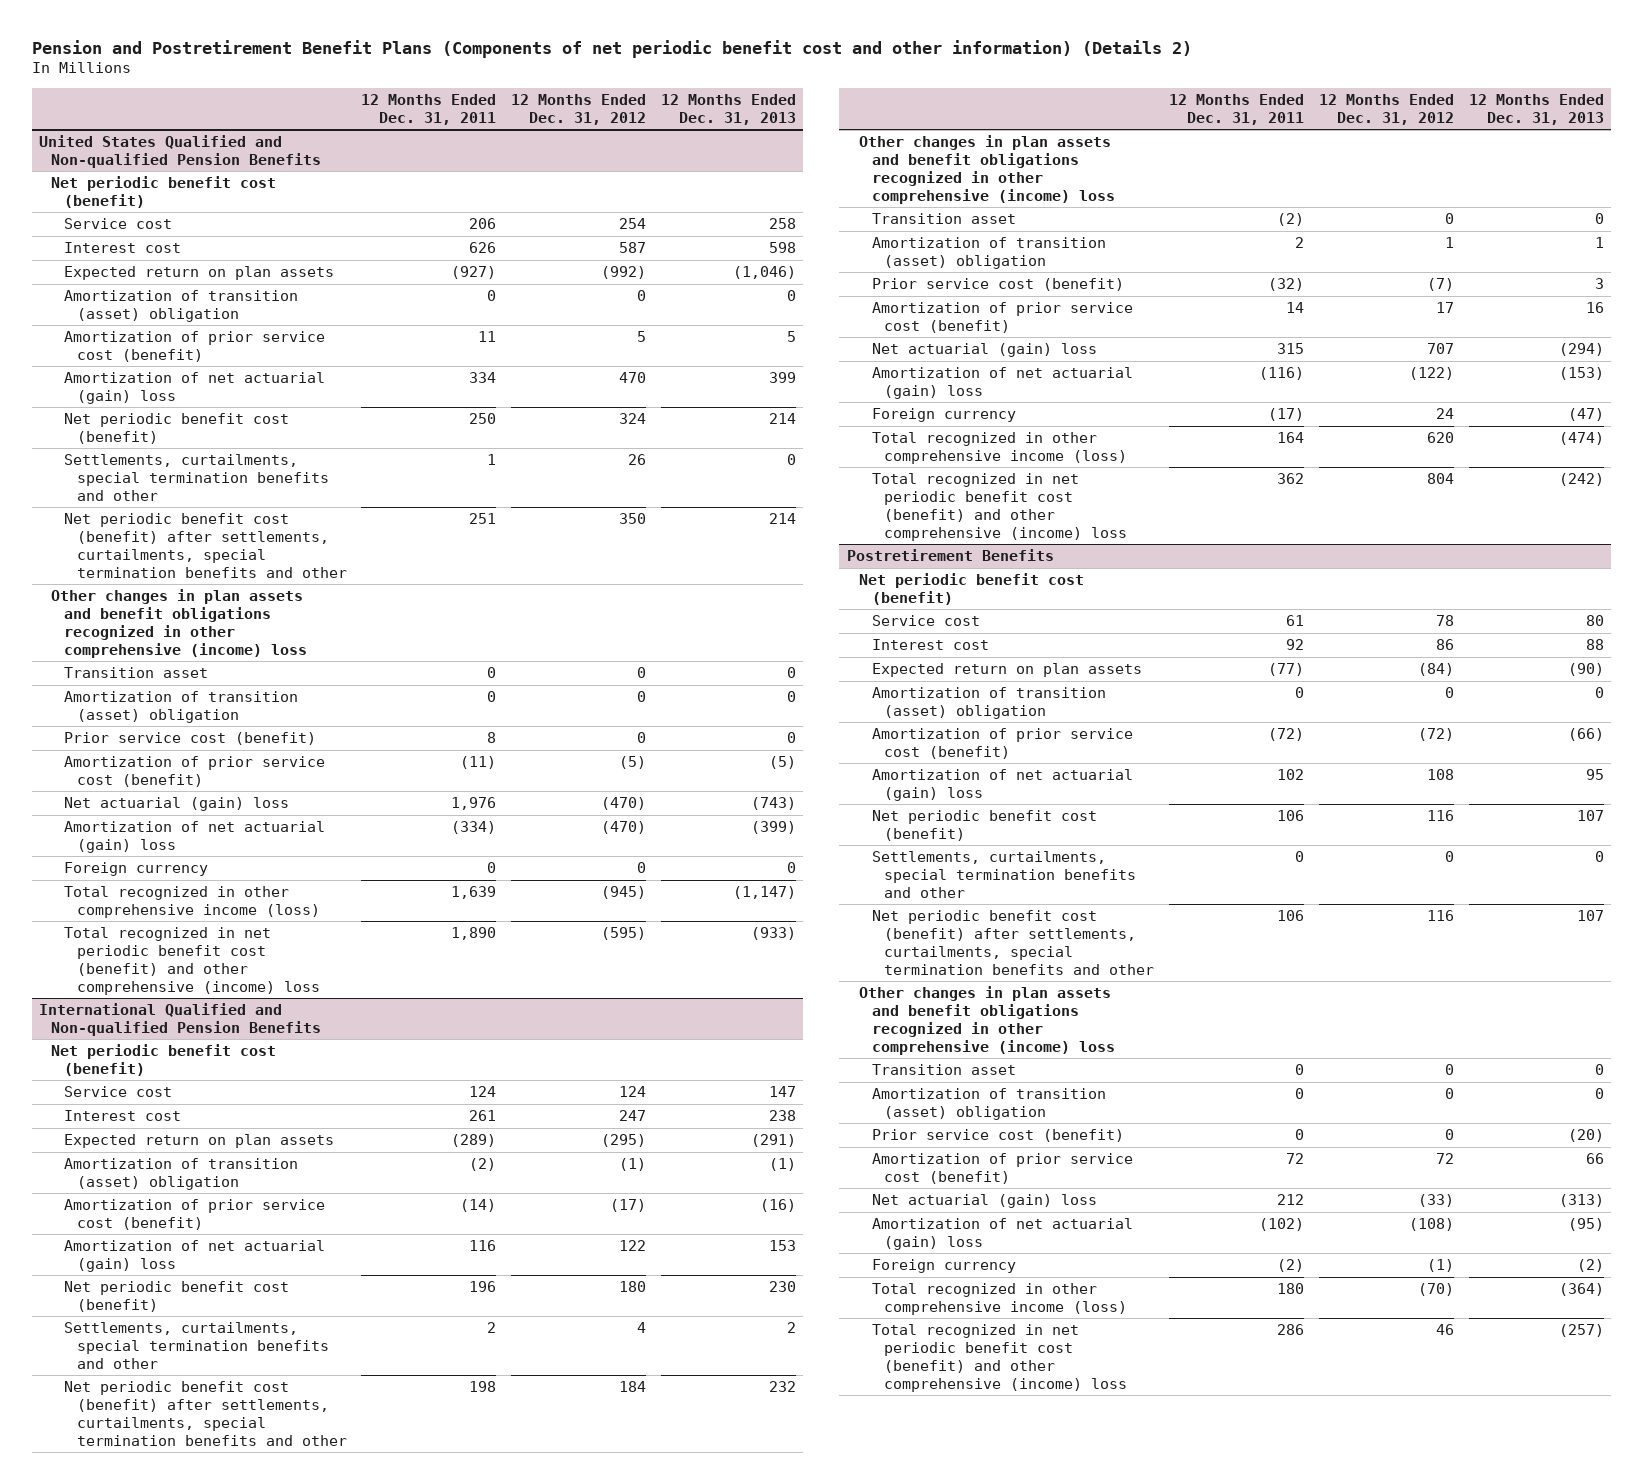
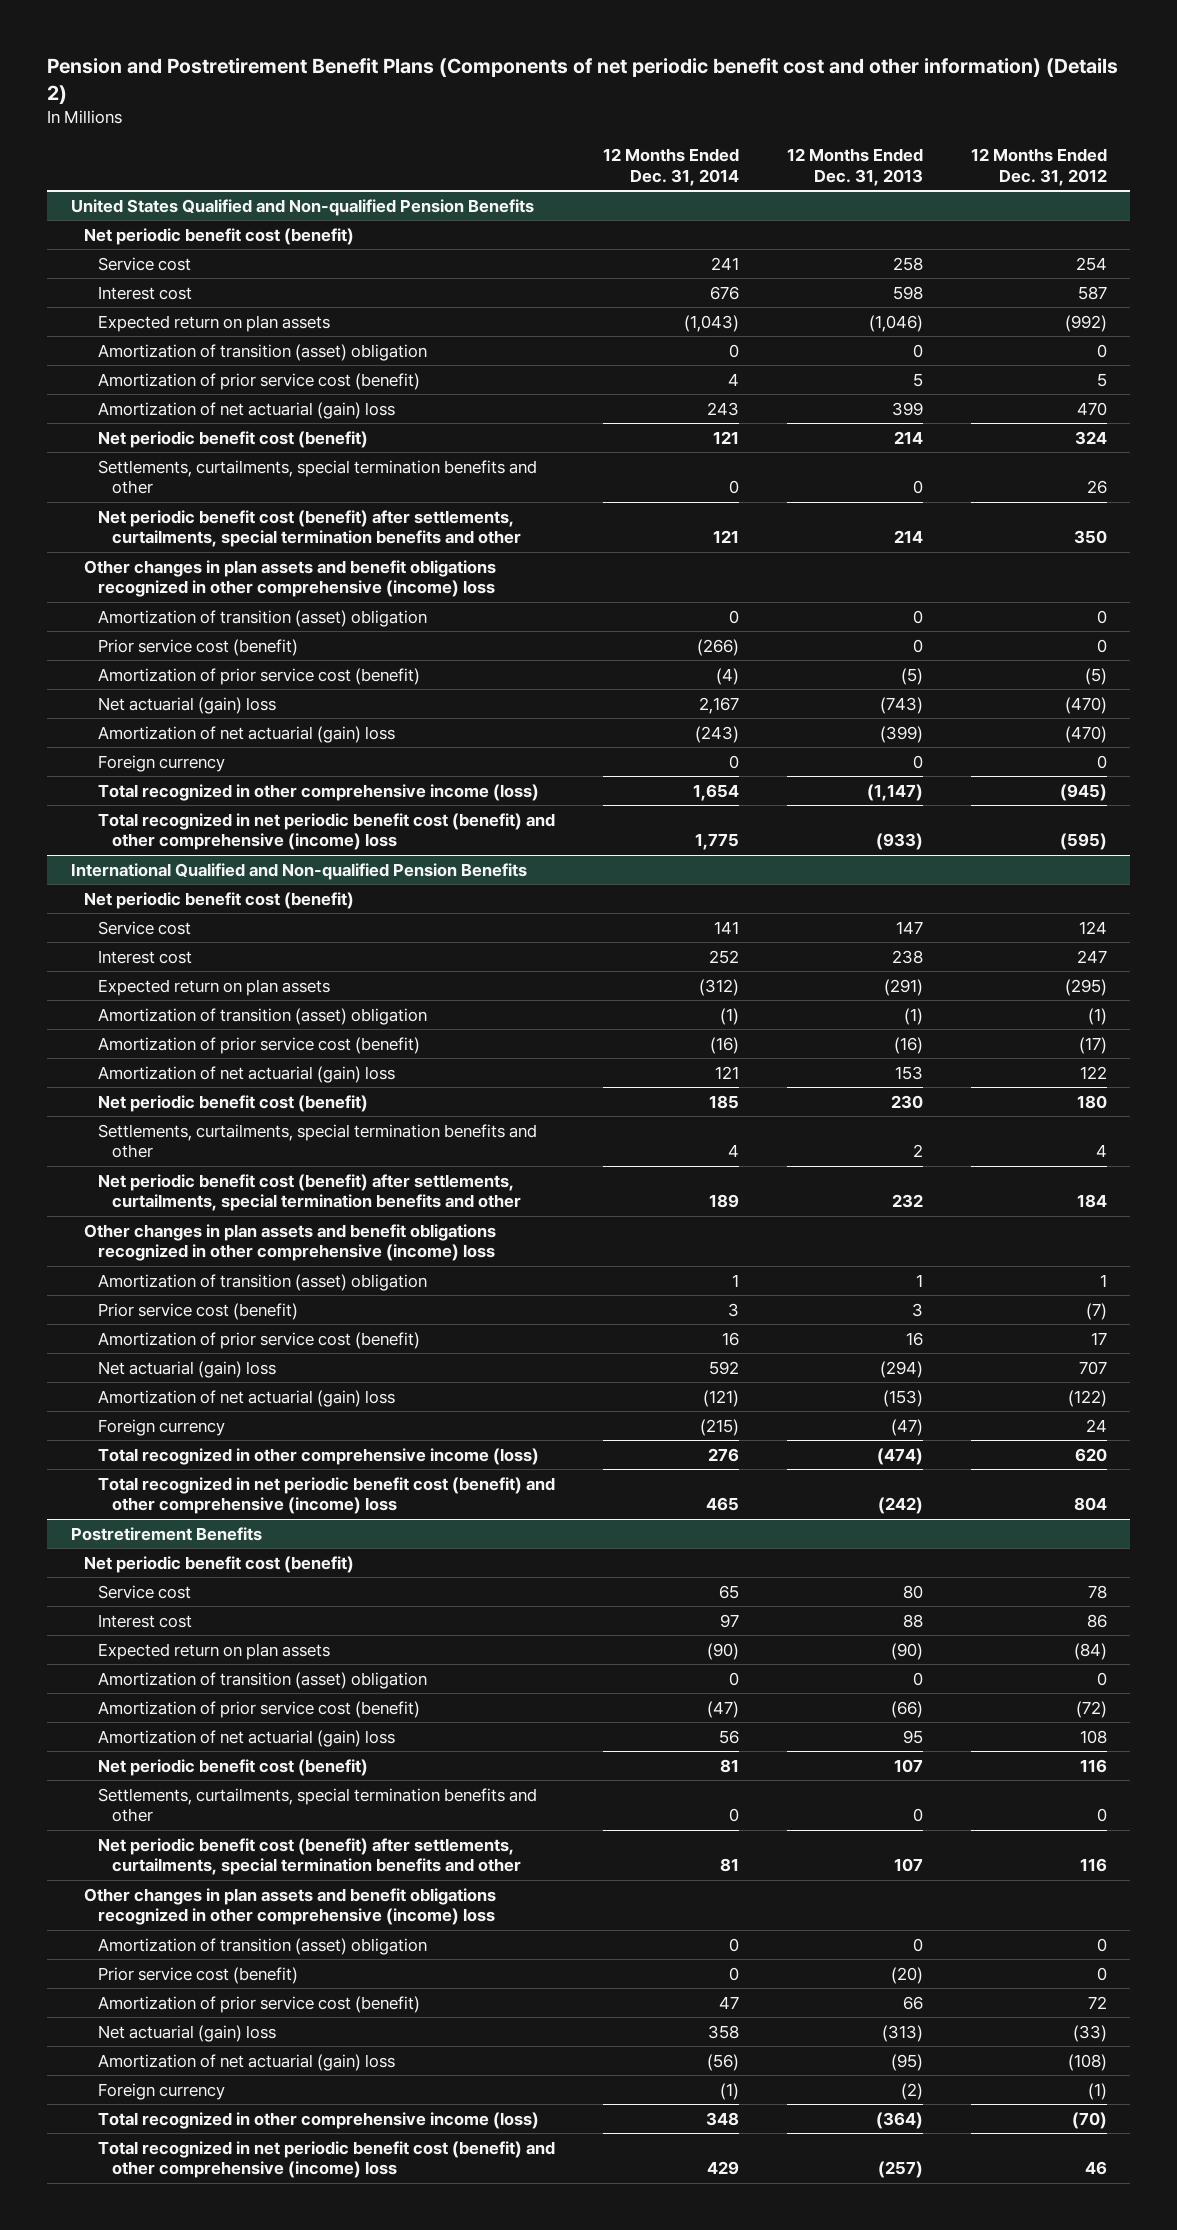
- | 12 Months Ended Dec. 31, 2011 | 12 Months Ended Dec. 31, 2012 | 12 Months Ended Dec. 31, 2013
+ | 12 Months Ended Dec. 31, 2014 | 12 Months Ended Dec. 31, 2013 | 12 Months Ended Dec. 31, 2012
@ United States Qualified and Non-qualified Pension Benefits
- Transition asset | 0 | 0 | 0
@ International Qualified and Non-qualified Pension Benefits
- Transition asset | (2) | 0 | 0
@ Postretirement Benefits
- Transition asset | 0 | 0 | 0

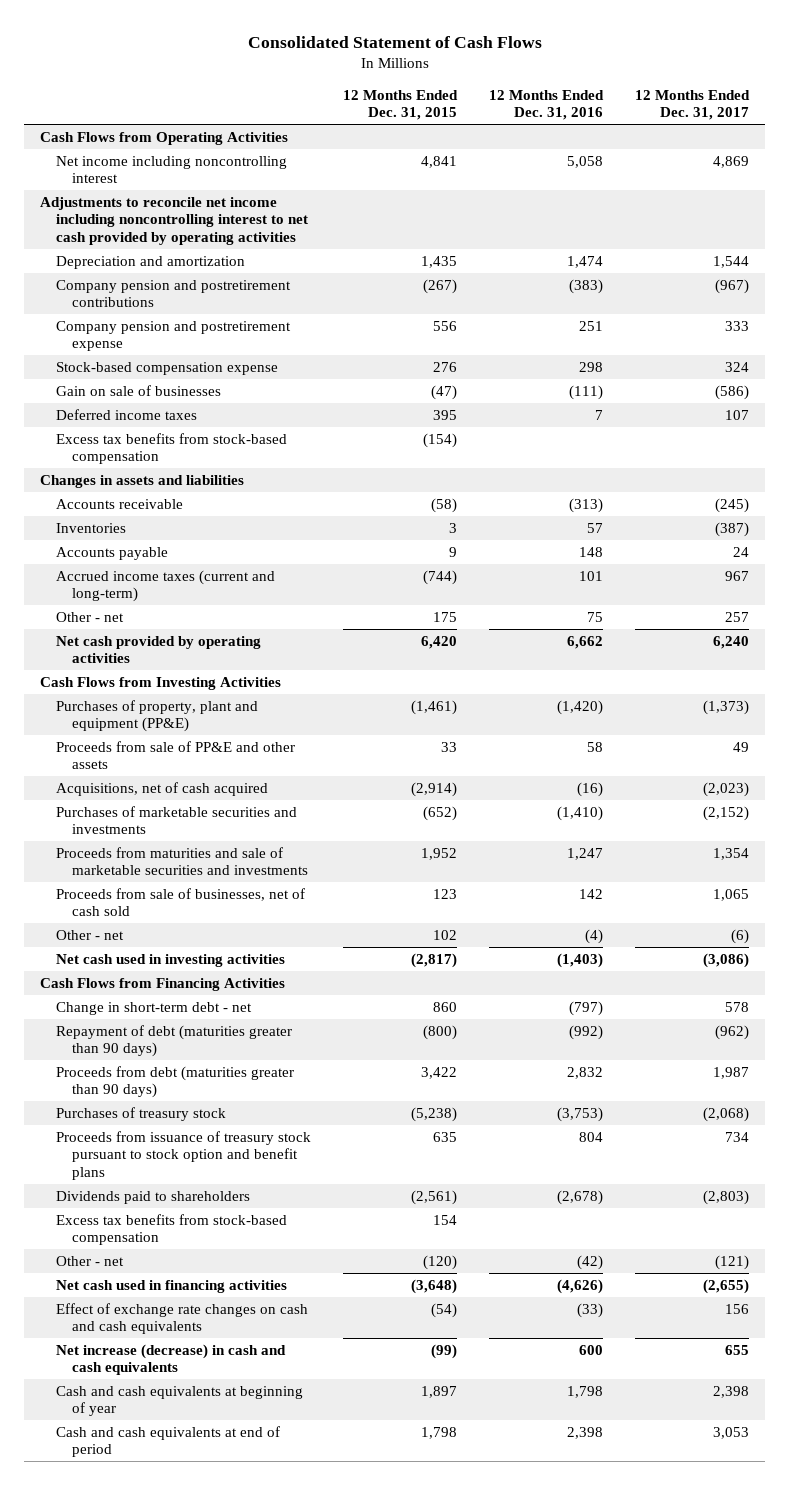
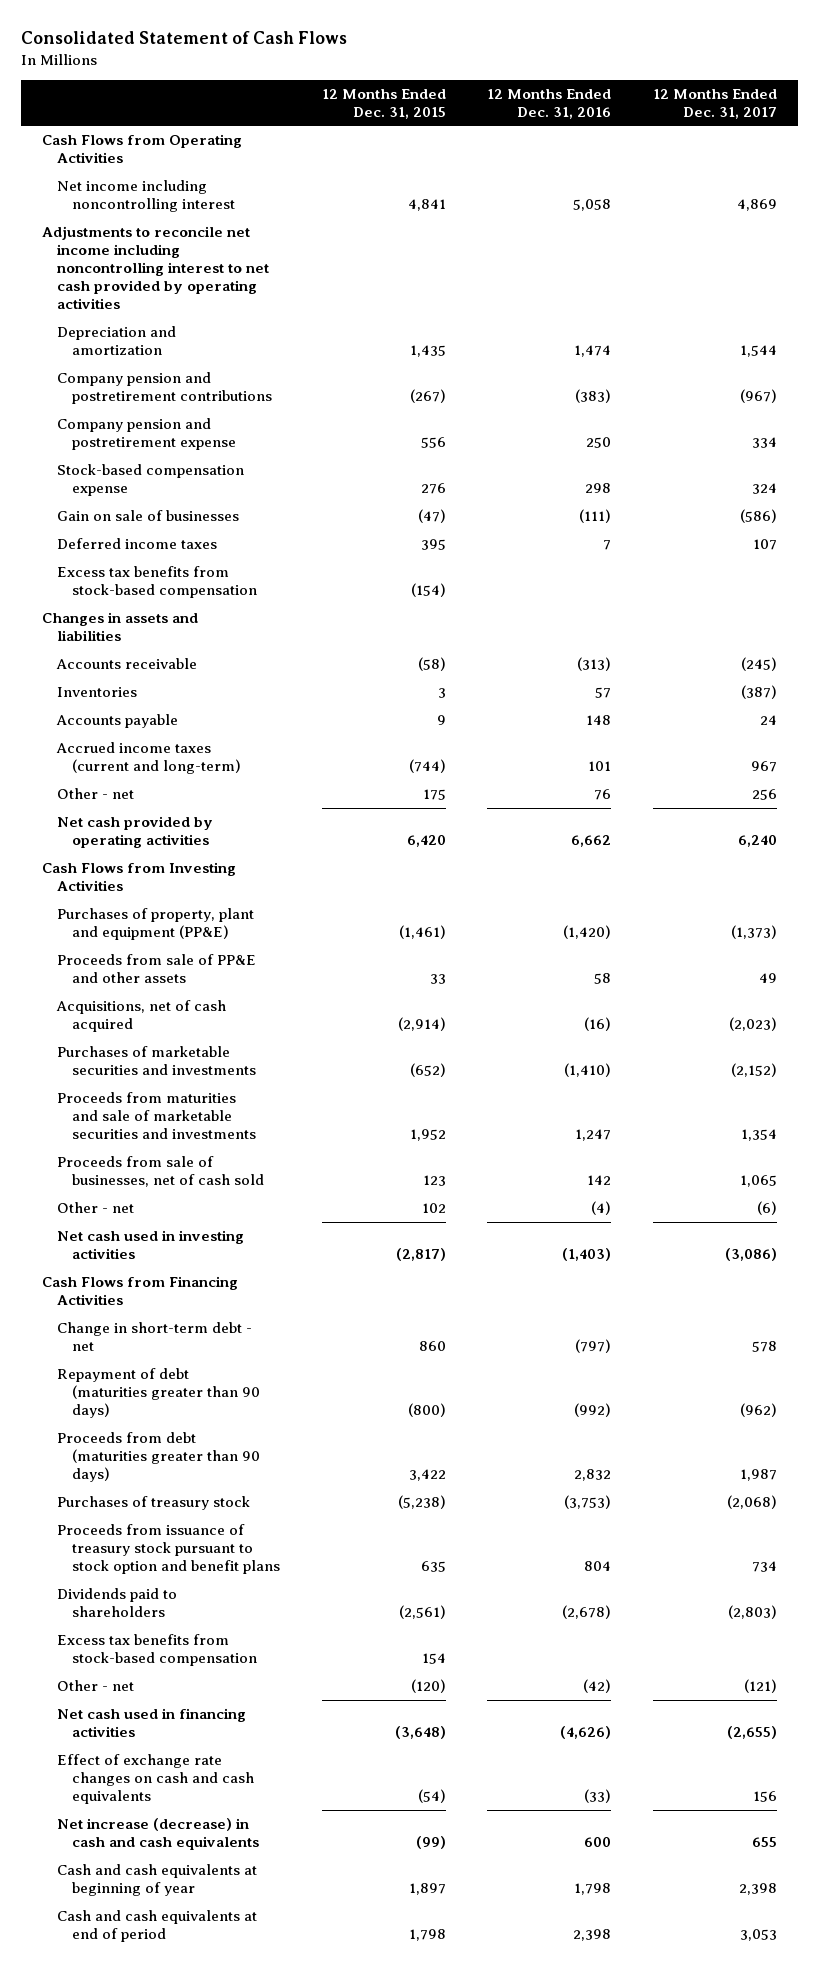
- Company pension and postretirement expense | 556 | 251 | 333
+ Company pension and postretirement expense | 556 | 250 | 334
- Other - net | 175 | 75 | 257
+ Other - net | 175 | 76 | 256

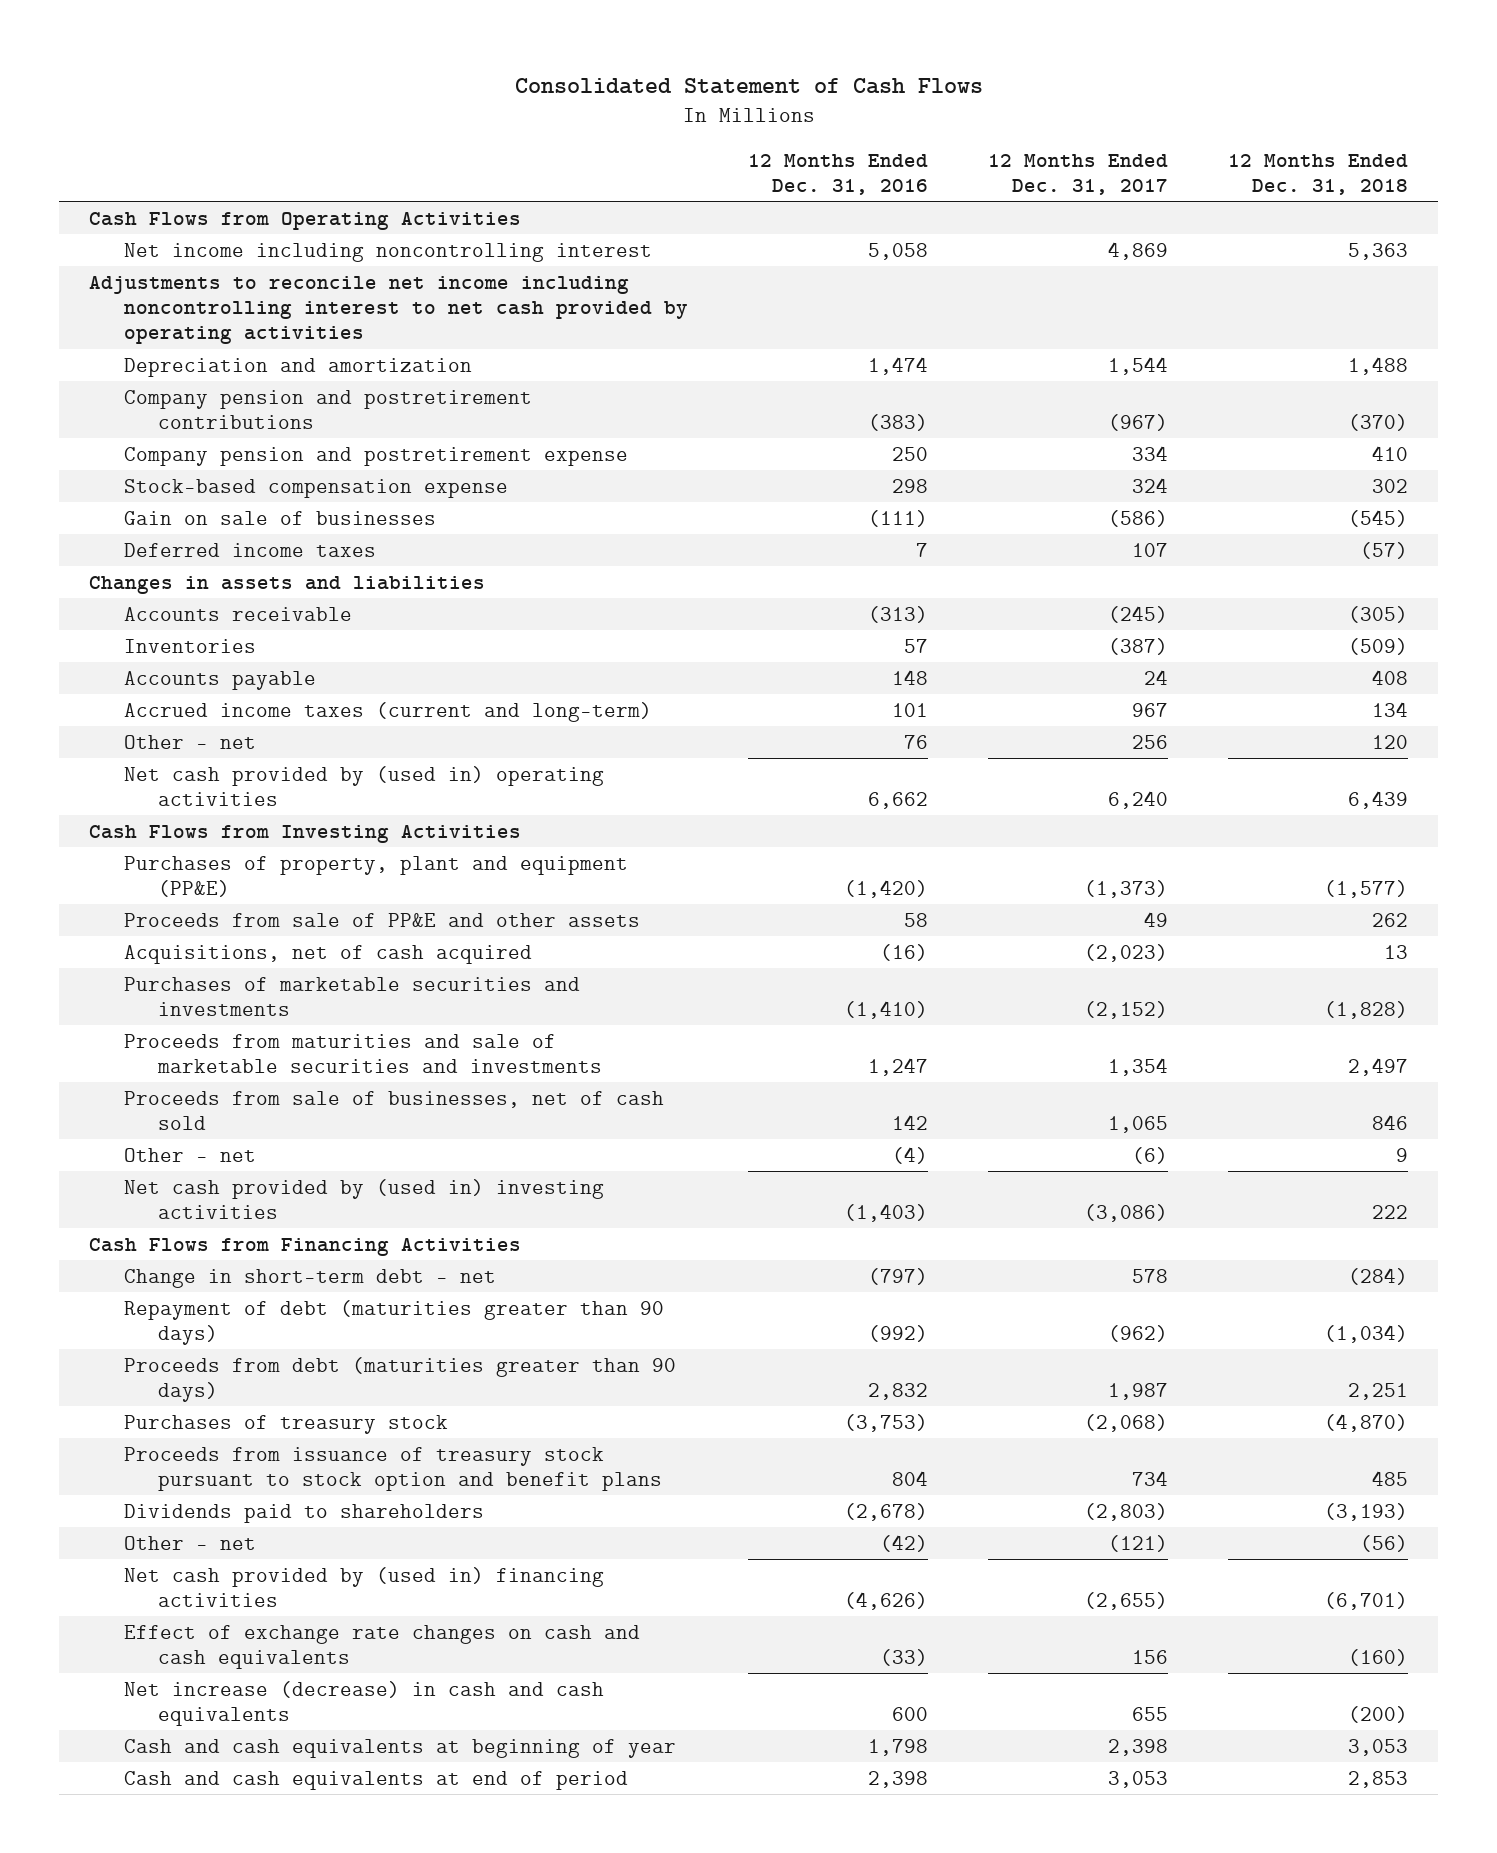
- | 12 Months Ended Dec. 31, 2015 | 12 Months Ended Dec. 31, 2016 | 12 Months Ended Dec. 31, 2017
+ | 12 Months Ended Dec. 31, 2016 | 12 Months Ended Dec. 31, 2017 | 12 Months Ended Dec. 31, 2018
- Excess tax benefits from stock-based compensation | (154) | |
- Net cash provided by operating activities | 6,420 | 6,662 | 6,240
+ Net cash provided by (used in) operating activities | 6,662 | 6,240 | 6,439
- Net cash used in investing activities | (2,817) | (1,403) | (3,086)
+ Net cash provided by (used in) investing activities | (1,403) | (3,086) | 222
- Excess tax benefits from stock-based compensation | 154 | |
- Net cash used in financing activities | (3,648) | (4,626) | (2,655)
+ Net cash provided by (used in) financing activities | (4,626) | (2,655) | (6,701)

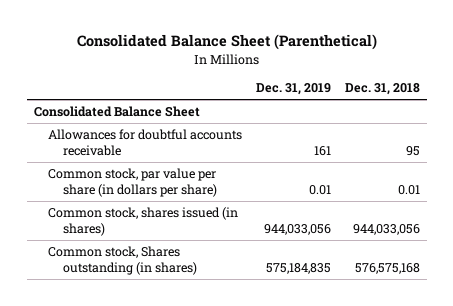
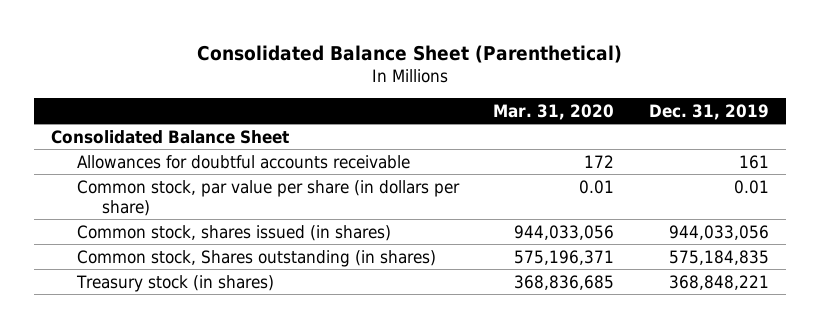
- | Dec. 31, 2019 | Dec. 31, 2018
+ | Mar. 31, 2020 | Dec. 31, 2019
+ Treasury stock (in shares) | 368,836,685 | 368,848,221

